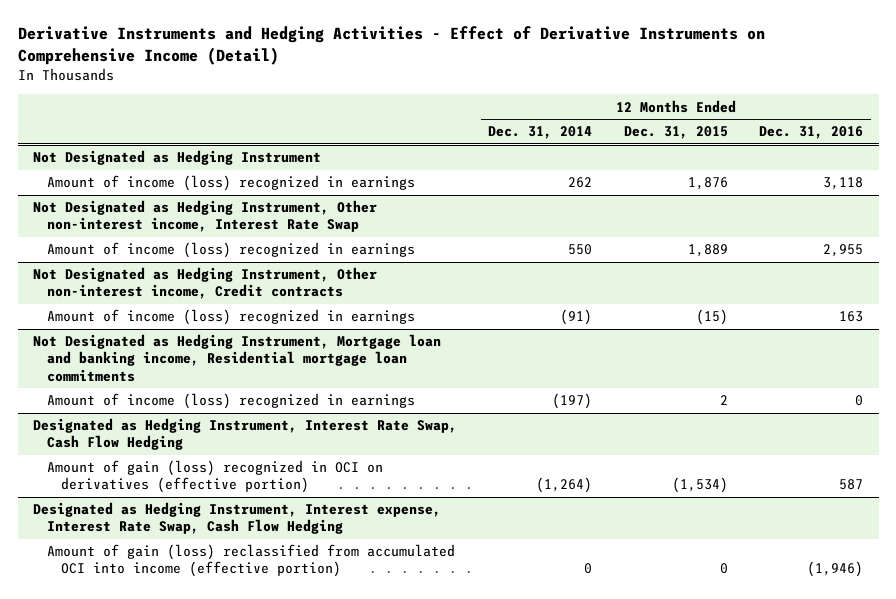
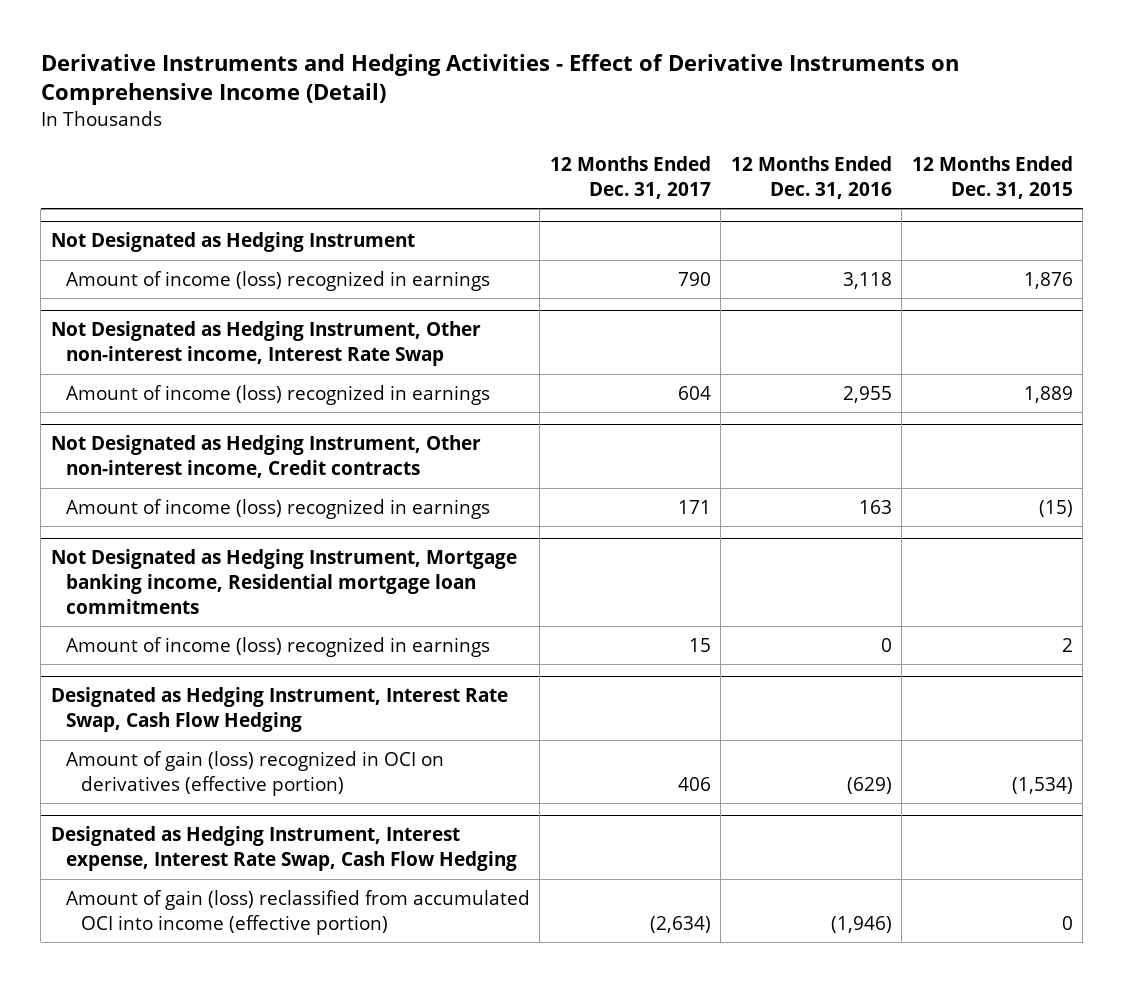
- | 12 Months Ended Dec. 31, 2014 | 12 Months Ended Dec. 31, 2015 | 12 Months Ended Dec. 31, 2016
+ | 12 Months Ended Dec. 31, 2017 | 12 Months Ended Dec. 31, 2016 | 12 Months Ended Dec. 31, 2015
- Not Designated as Hedging Instrument, Mortgage loan and banking income, Residential mortgage loan commitments
+ Not Designated as Hedging Instrument, Mortgage banking income, Residential mortgage loan commitments
@ Designated as Hedging Instrument, Interest Rate Swap, Cash Flow Hedging
- Amount of gain (loss) recognized in OCI on derivatives (effective portion) | (1,264) | (1,534) | 587
+ Amount of gain (loss) recognized in OCI on derivatives (effective portion) | 406 | (629) | (1,534)

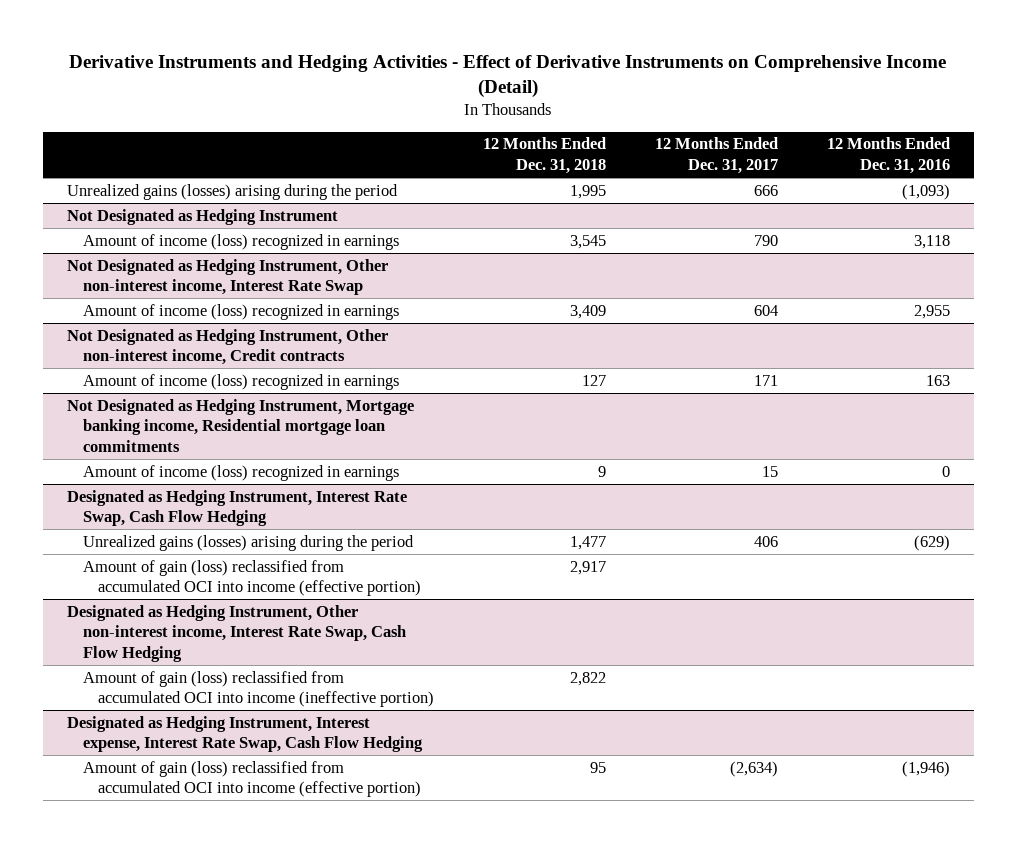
- | 12 Months Ended Dec. 31, 2017 | 12 Months Ended Dec. 31, 2016 | 12 Months Ended Dec. 31, 2015
+ | 12 Months Ended Dec. 31, 2018 | 12 Months Ended Dec. 31, 2017 | 12 Months Ended Dec. 31, 2016
+ Unrealized gains (losses) arising during the period | 1,995 | 666 | (1,093)
@ Designated as Hedging Instrument, Interest Rate Swap, Cash Flow Hedging
- Amount of gain (loss) recognized in OCI on derivatives (effective portion) | 406 | (629) | (1,534)
+ Unrealized gains (losses) arising during the period | 1,477 | 406 | (629)
+ Amount of gain (loss) reclassified from accumulated OCI into income (effective portion) | 2,917 | |
+ Designated as Hedging Instrument, Other non-interest income, Interest Rate Swap, Cash Flow Hedging
+ Amount of gain (loss) reclassified from accumulated OCI into income (ineffective portion) | 2,822 | |

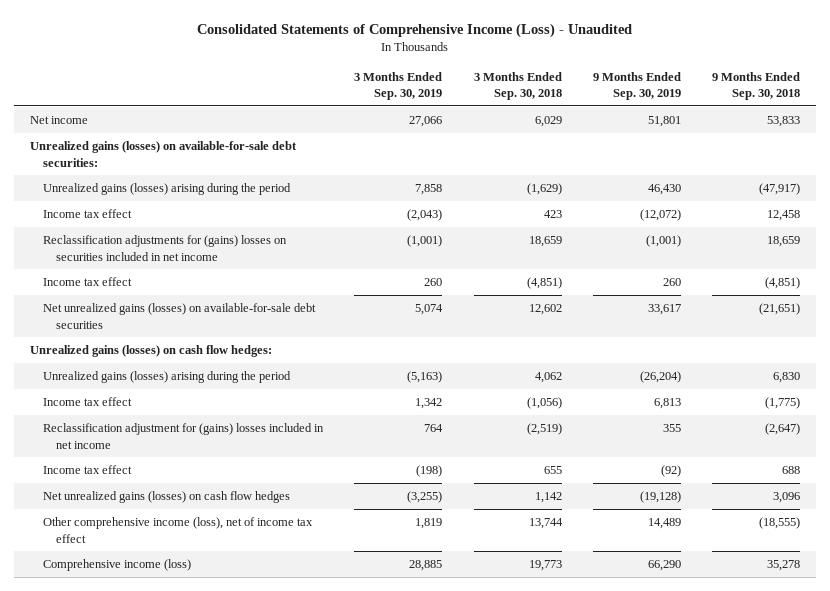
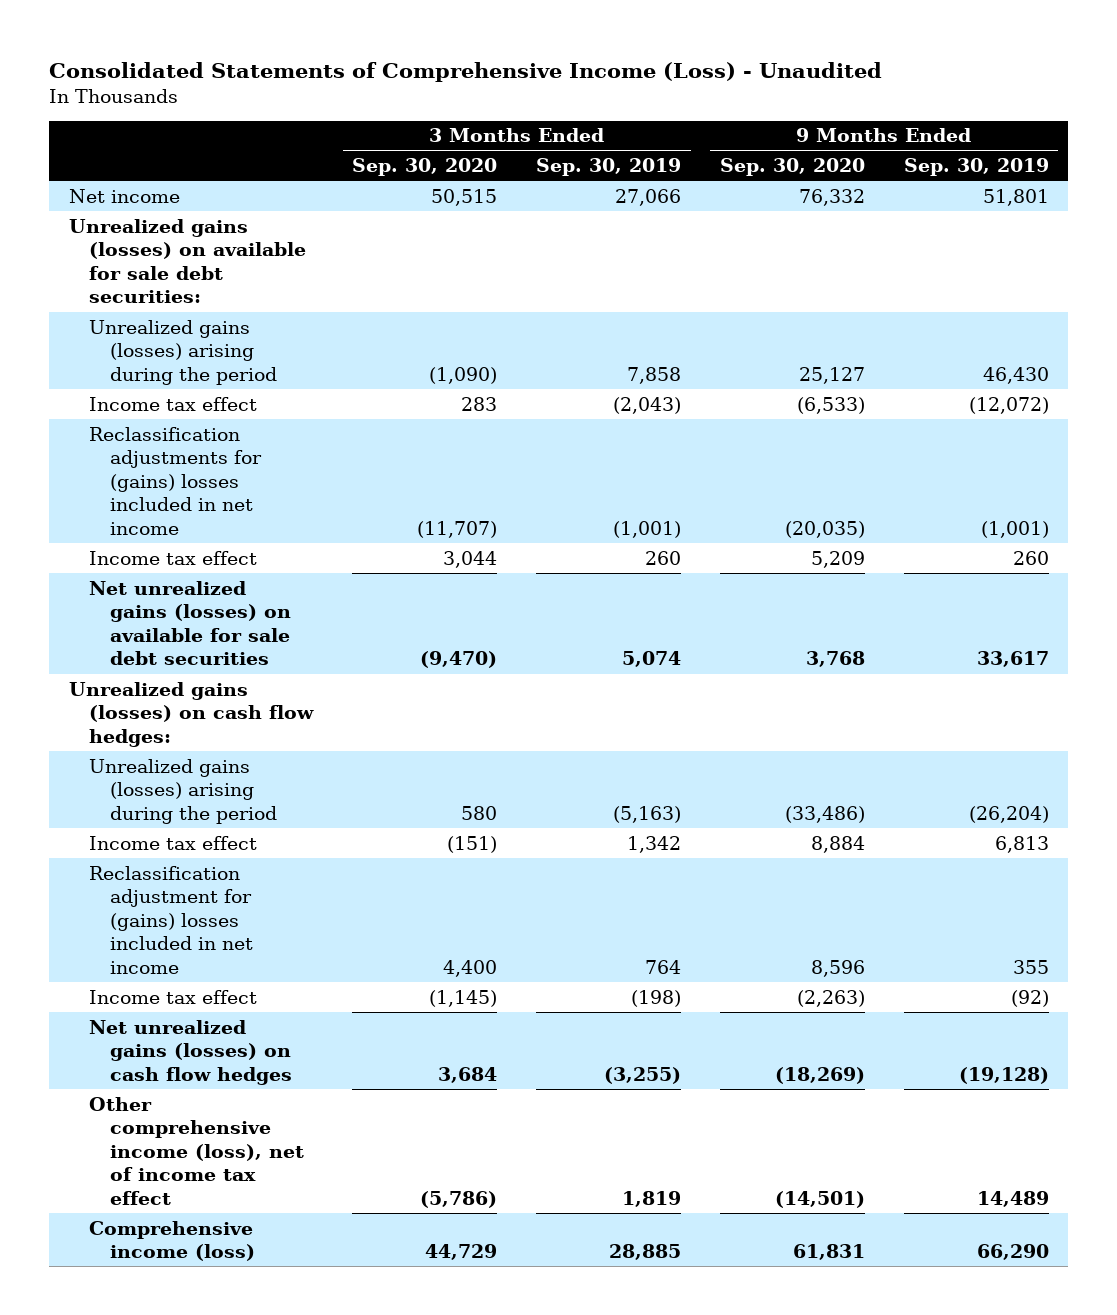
- | 3 Months Ended Sep. 30, 2019 | 3 Months Ended Sep. 30, 2018 | 9 Months Ended Sep. 30, 2019 | 9 Months Ended Sep. 30, 2018
+ | 3 Months Ended Sep. 30, 2020 | 3 Months Ended Sep. 30, 2019 | 9 Months Ended Sep. 30, 2020 | 9 Months Ended Sep. 30, 2019
- Unrealized gains (losses) on available-for-sale debt securities:
+ Unrealized gains (losses) on available for sale debt securities:
- Reclassification adjustments for (gains) losses on securities included in net income | (1,001) | 18,659 | (1,001) | 18,659
+ Reclassification adjustments for (gains) losses included in net income | (11,707) | (1,001) | (20,035) | (1,001)
- Net unrealized gains (losses) on available-for-sale debt securities | 5,074 | 12,602 | 33,617 | (21,651)
+ Net unrealized gains (losses) on available for sale debt securities | (9,470) | 5,074 | 3,768 | 33,617

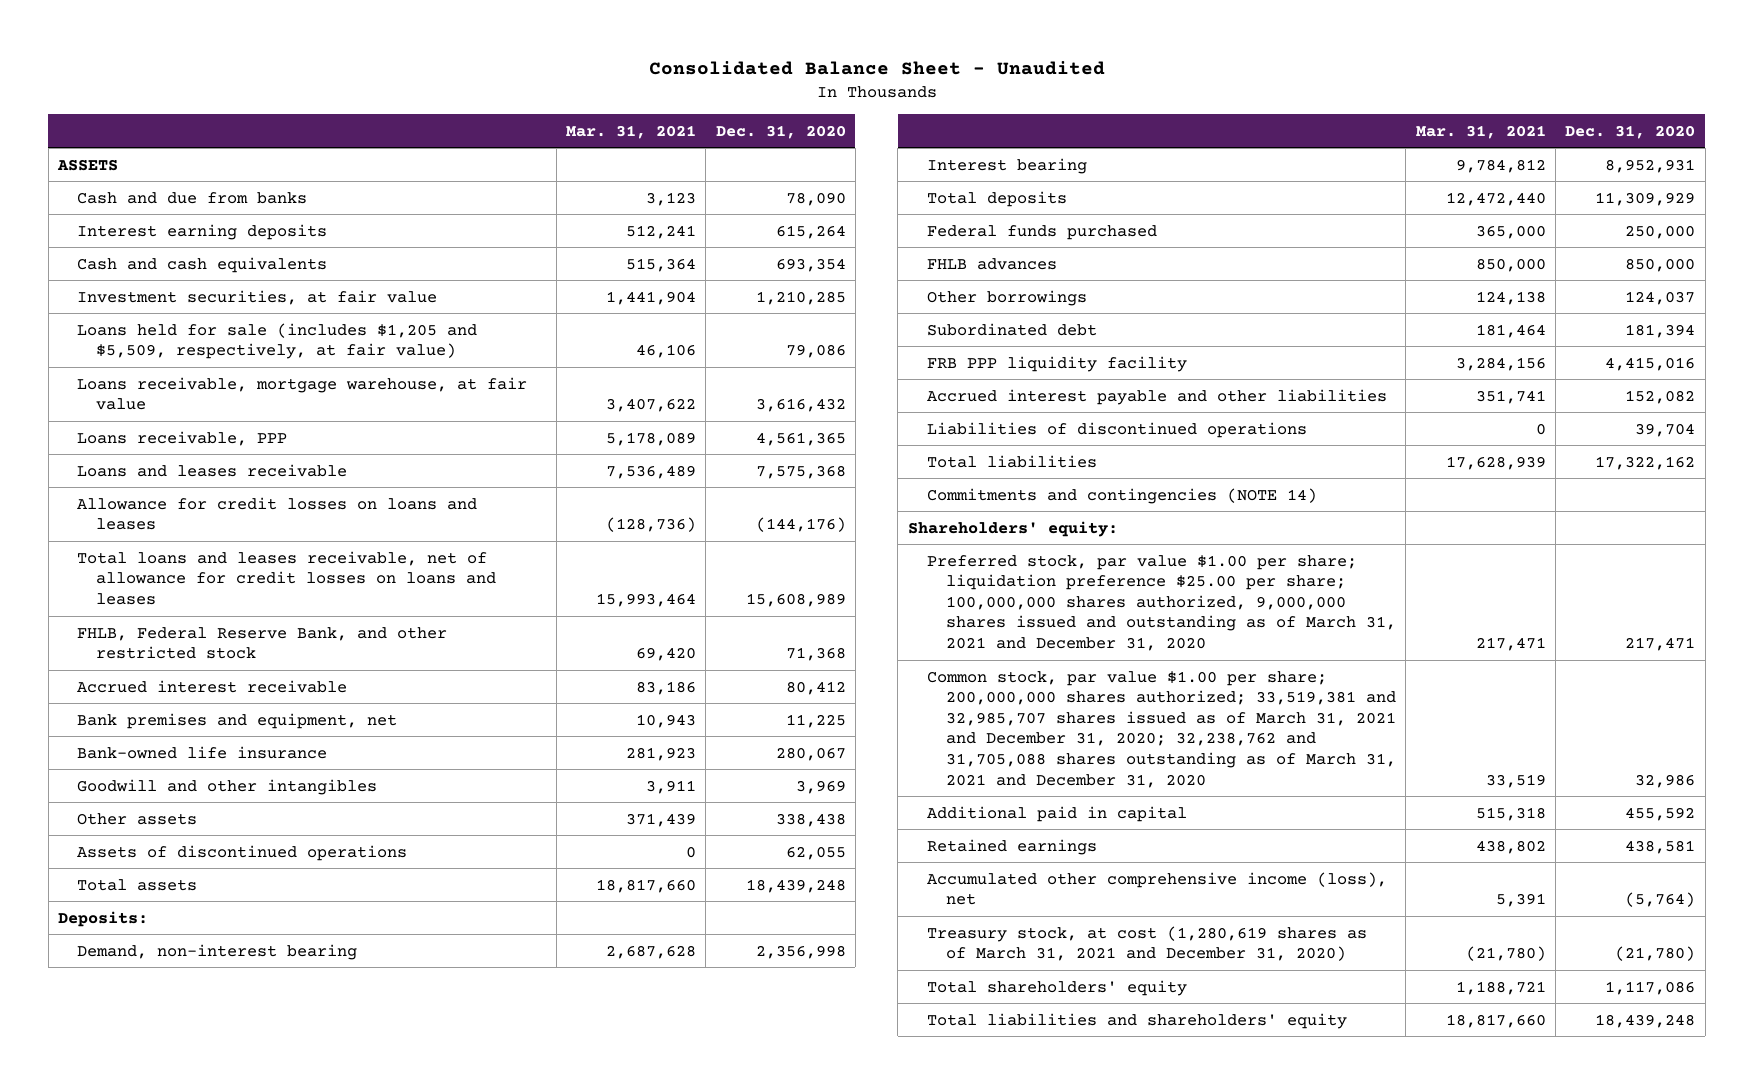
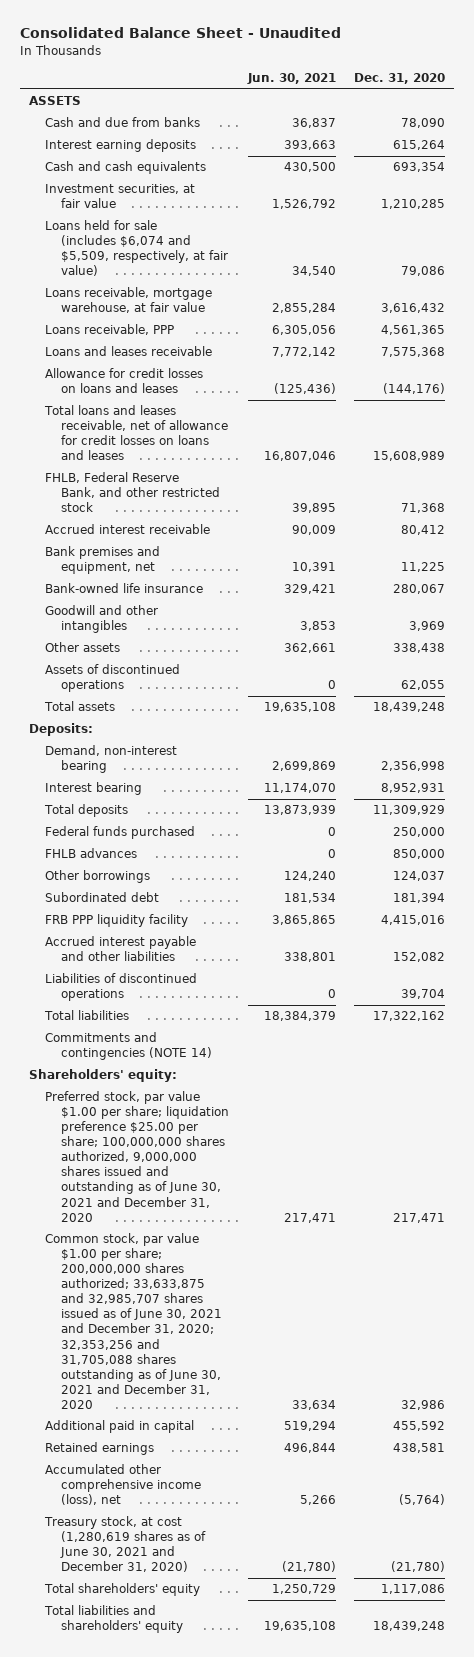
- | Mar. 31, 2021 | Dec. 31, 2020
+ | Jun. 30, 2021 | Dec. 31, 2020
- Loans held for sale (includes $1,205 and $5,509, respectively, at fair value) | 46,106 | 79,086
+ Loans held for sale (includes $6,074 and $5,509, respectively, at fair value) | 34,540 | 79,086
- Preferred stock, par value $1.00 per share; liquidation preference $25.00 per share; 100,000,000 shares authorized, 9,000,000 shares issued and outstanding as of March 31, 2021 and December 31, 2020 | 217,471 | 217,471
- Common stock, par value $1.00 per share; 200,000,000 shares authorized; 33,519,381 and 32,985,707 shares issued as of March 31, 2021 and December 31, 2020; 32,238,762 and 31,705,088 shares outstanding as of March 31, 2021 and December 31, 2020 | 33,519 | 32,986
+ Preferred stock, par value $1.00 per share; liquidation preference $25.00 per share; 100,000,000 shares authorized, 9,000,000 shares issued and outstanding as of June 30, 2021 and December 31, 2020 | 217,471 | 217,471
+ Common stock, par value $1.00 per share; 200,000,000 shares authorized; 33,633,875 and 32,985,707 shares issued as of June 30, 2021 and December 31, 2020; 32,353,256 and 31,705,088 shares outstanding as of June 30, 2021 and December 31, 2020 | 33,634 | 32,986
- Treasury stock, at cost (1,280,619 shares as of March 31, 2021 and December 31, 2020) | (21,780) | (21,780)
+ Treasury stock, at cost (1,280,619 shares as of June 30, 2021 and December 31, 2020) | (21,780) | (21,780)

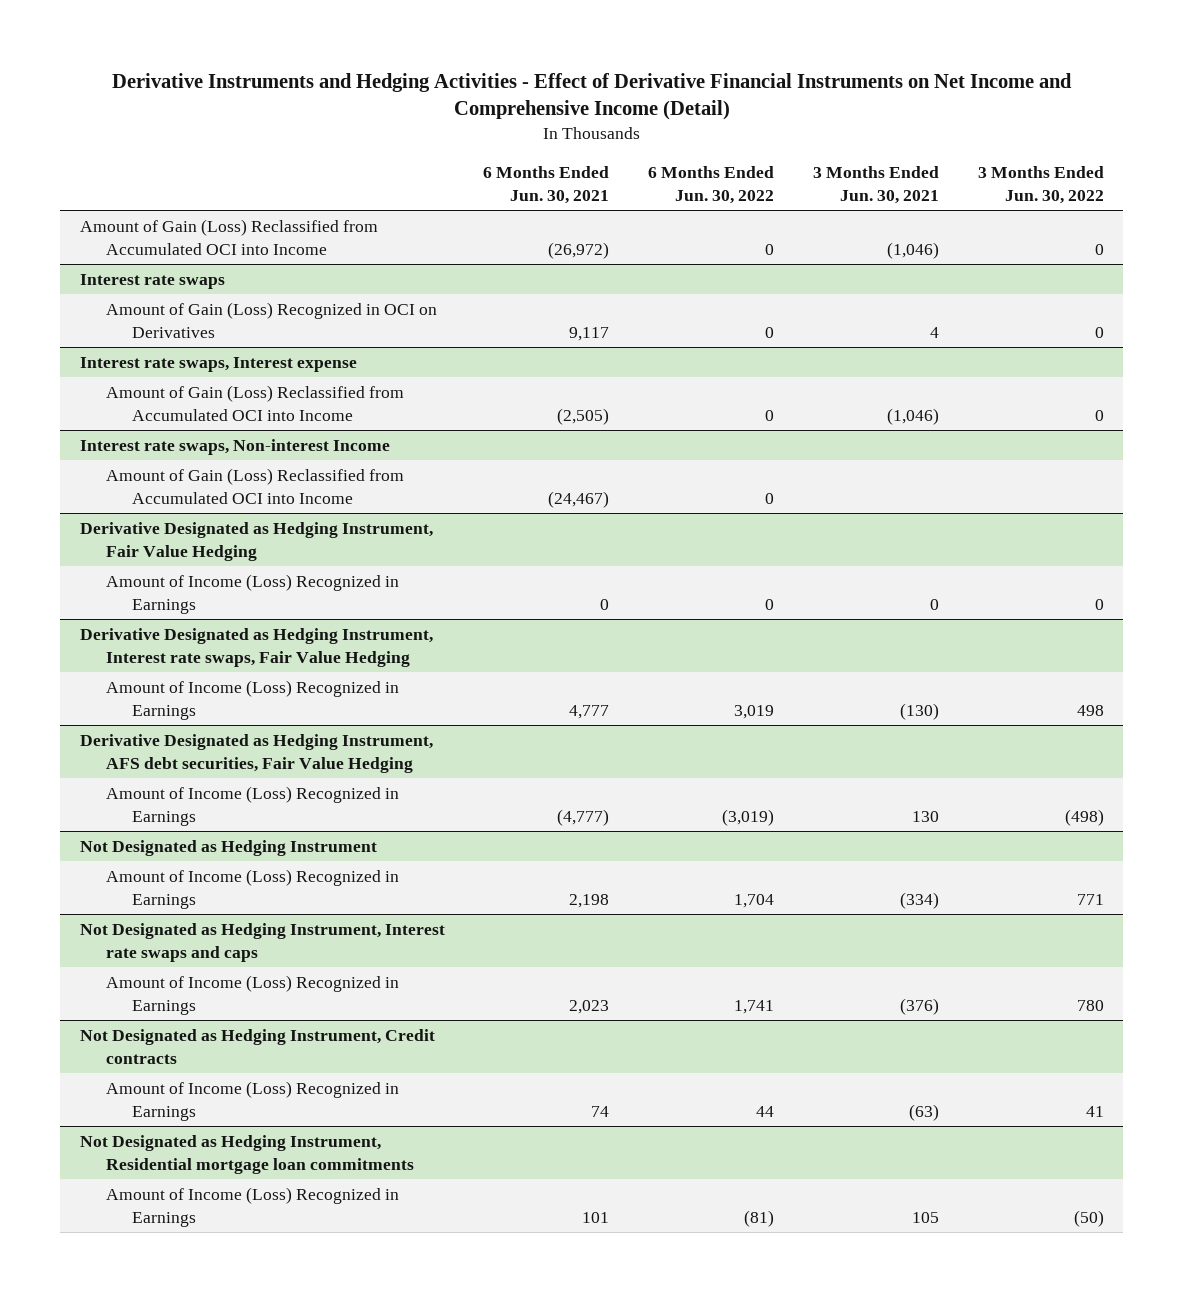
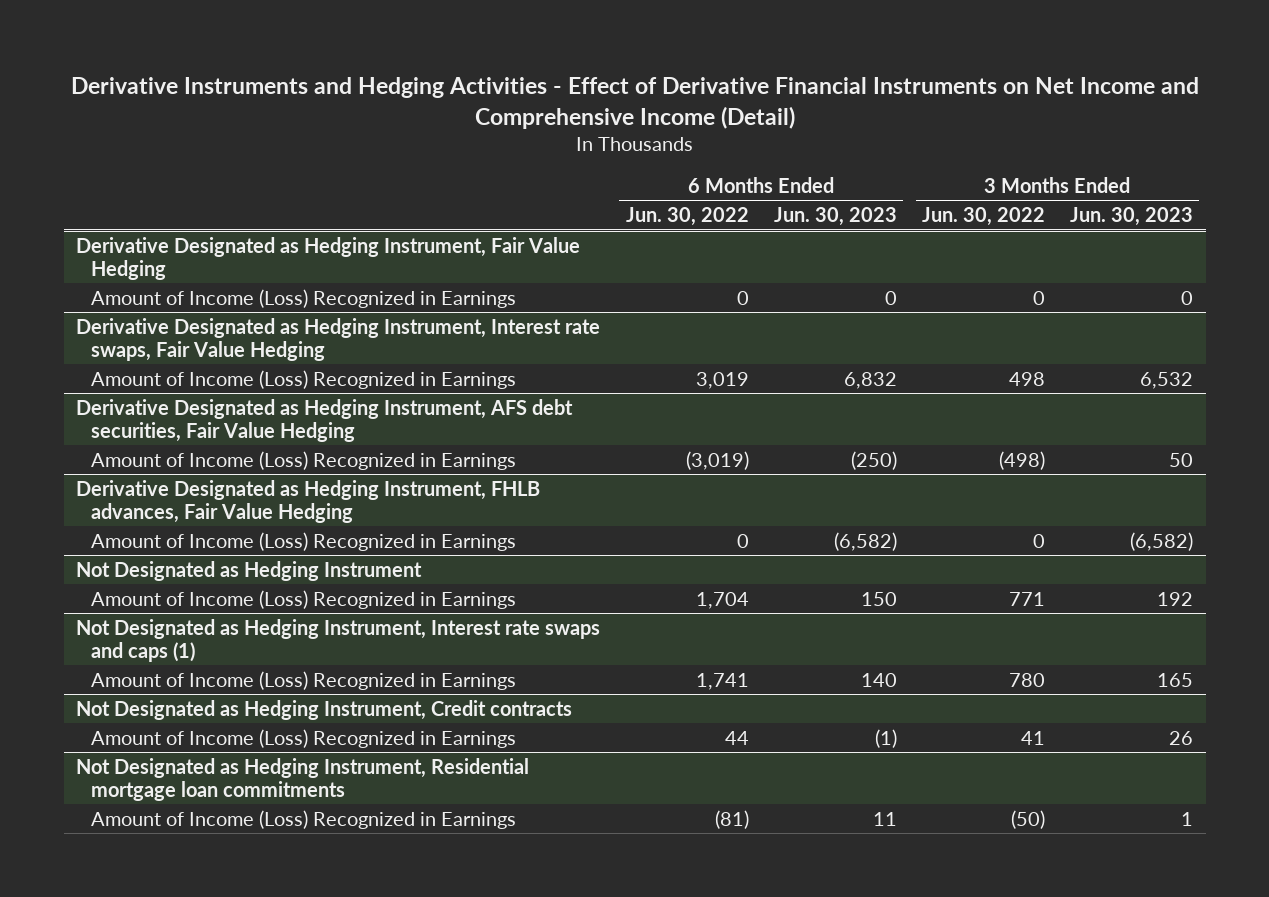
- | 6 Months Ended Jun. 30, 2021 | 6 Months Ended Jun. 30, 2022 | 3 Months Ended Jun. 30, 2021 | 3 Months Ended Jun. 30, 2022
+ | 6 Months Ended Jun. 30, 2022 | 6 Months Ended Jun. 30, 2023 | 3 Months Ended Jun. 30, 2022 | 3 Months Ended Jun. 30, 2023
- Amount of Gain (Loss) Reclassified from Accumulated OCI into Income | (26,972) | 0 | (1,046) | 0
- Interest rate swaps
- Amount of Gain (Loss) Recognized in OCI on Derivatives | 9,117 | 0 | 4 | 0
- Interest rate swaps, Interest expense
- Amount of Gain (Loss) Reclassified from Accumulated OCI into Income | (2,505) | 0 | (1,046) | 0
- Interest rate swaps, Non-interest Income
- Amount of Gain (Loss) Reclassified from Accumulated OCI into Income | (24,467) | 0 | |
+ Derivative Designated as Hedging Instrument, FHLB advances, Fair Value Hedging
+ Amount of Income (Loss) Recognized in Earnings | 0 | (6,582) | 0 | (6,582)
- Not Designated as Hedging Instrument, Interest rate swaps and caps
+ Not Designated as Hedging Instrument, Interest rate swaps and caps (1)

